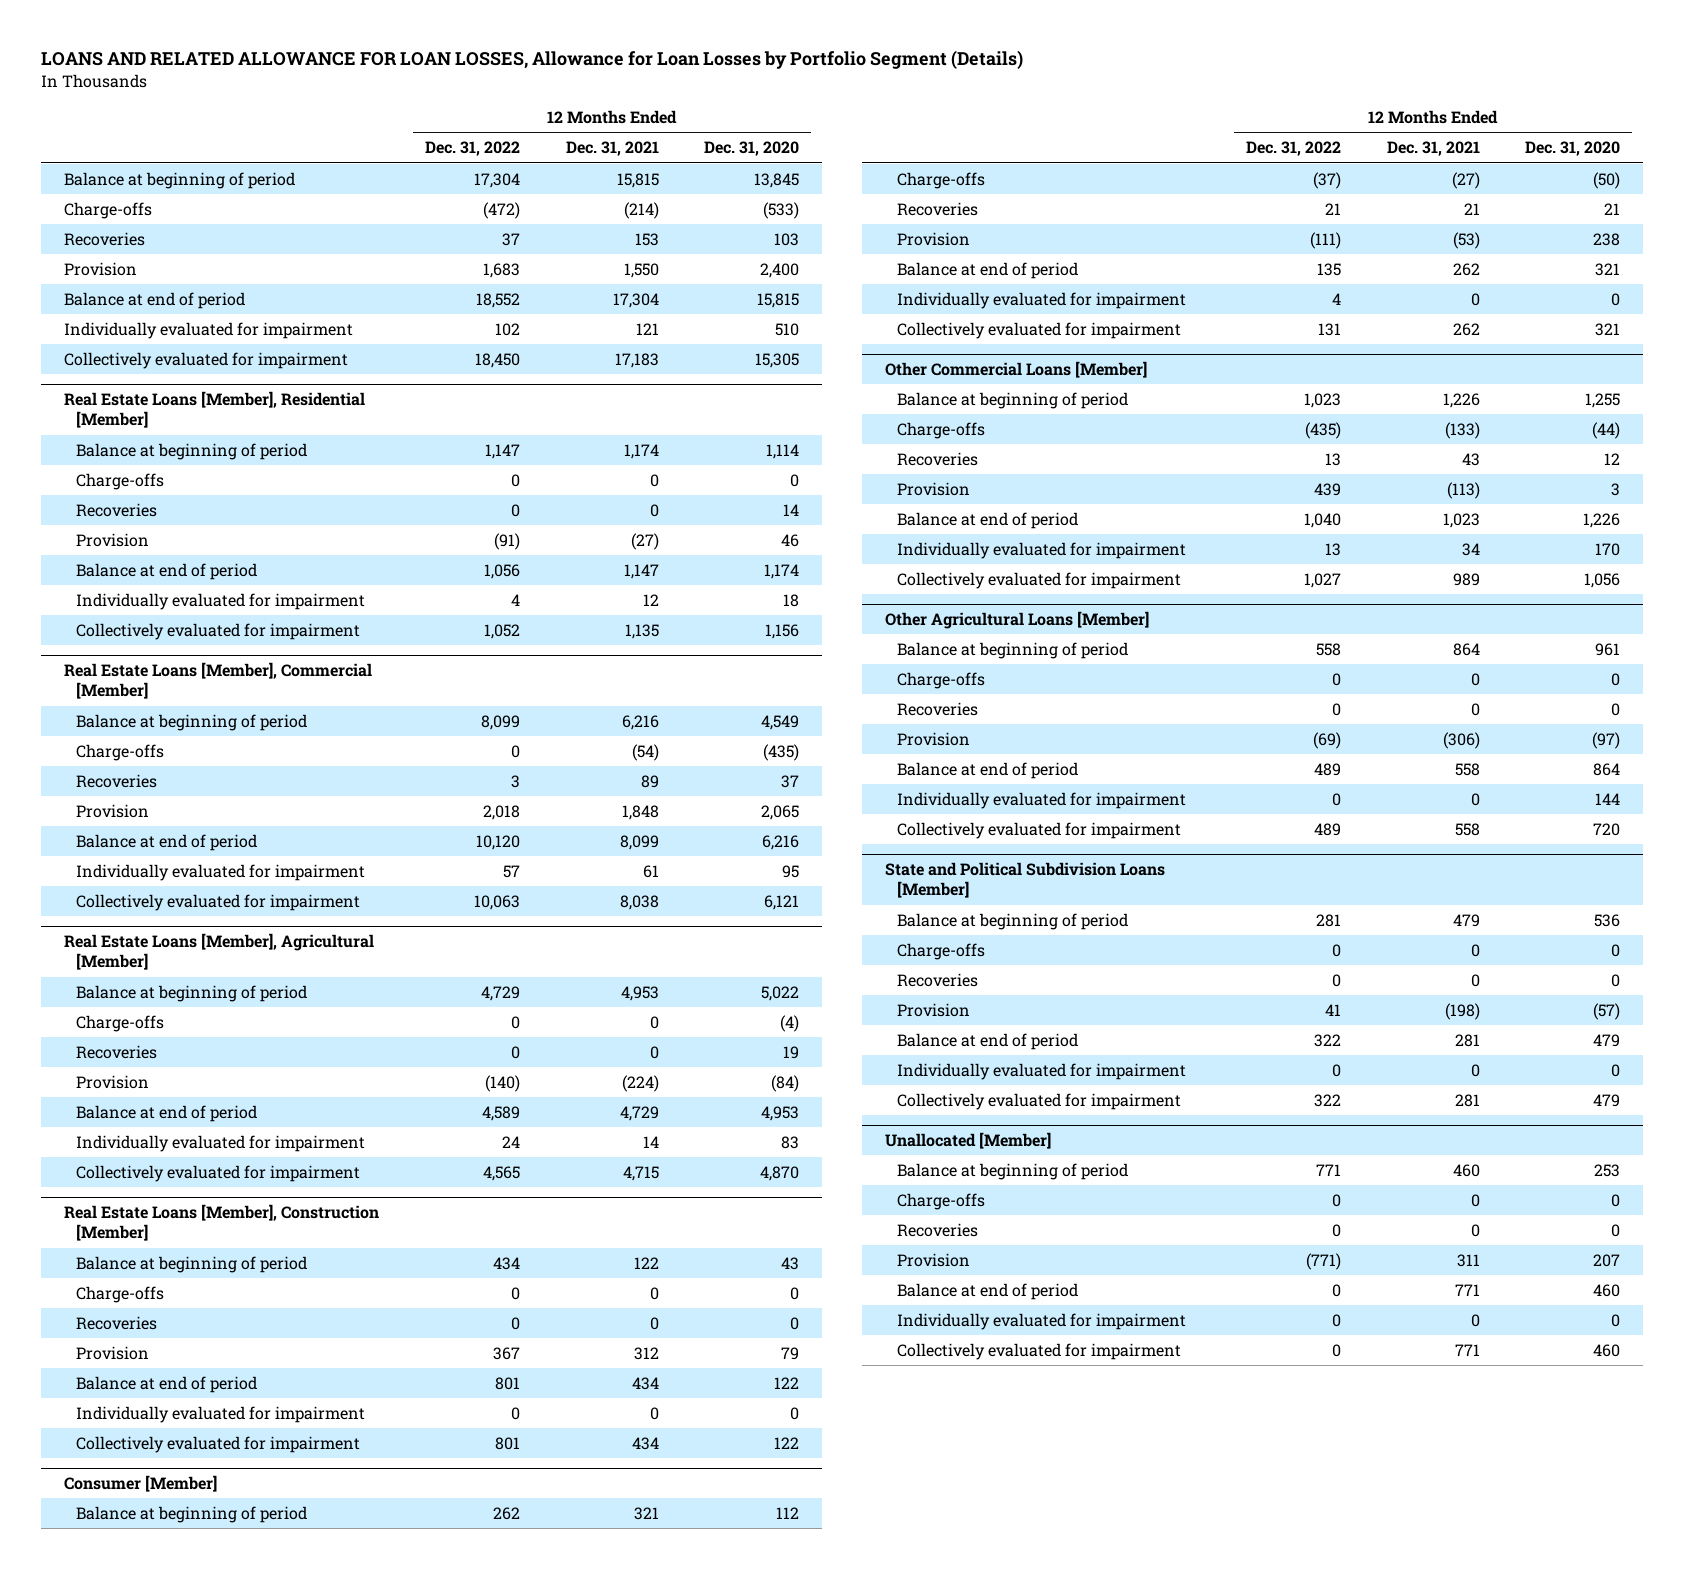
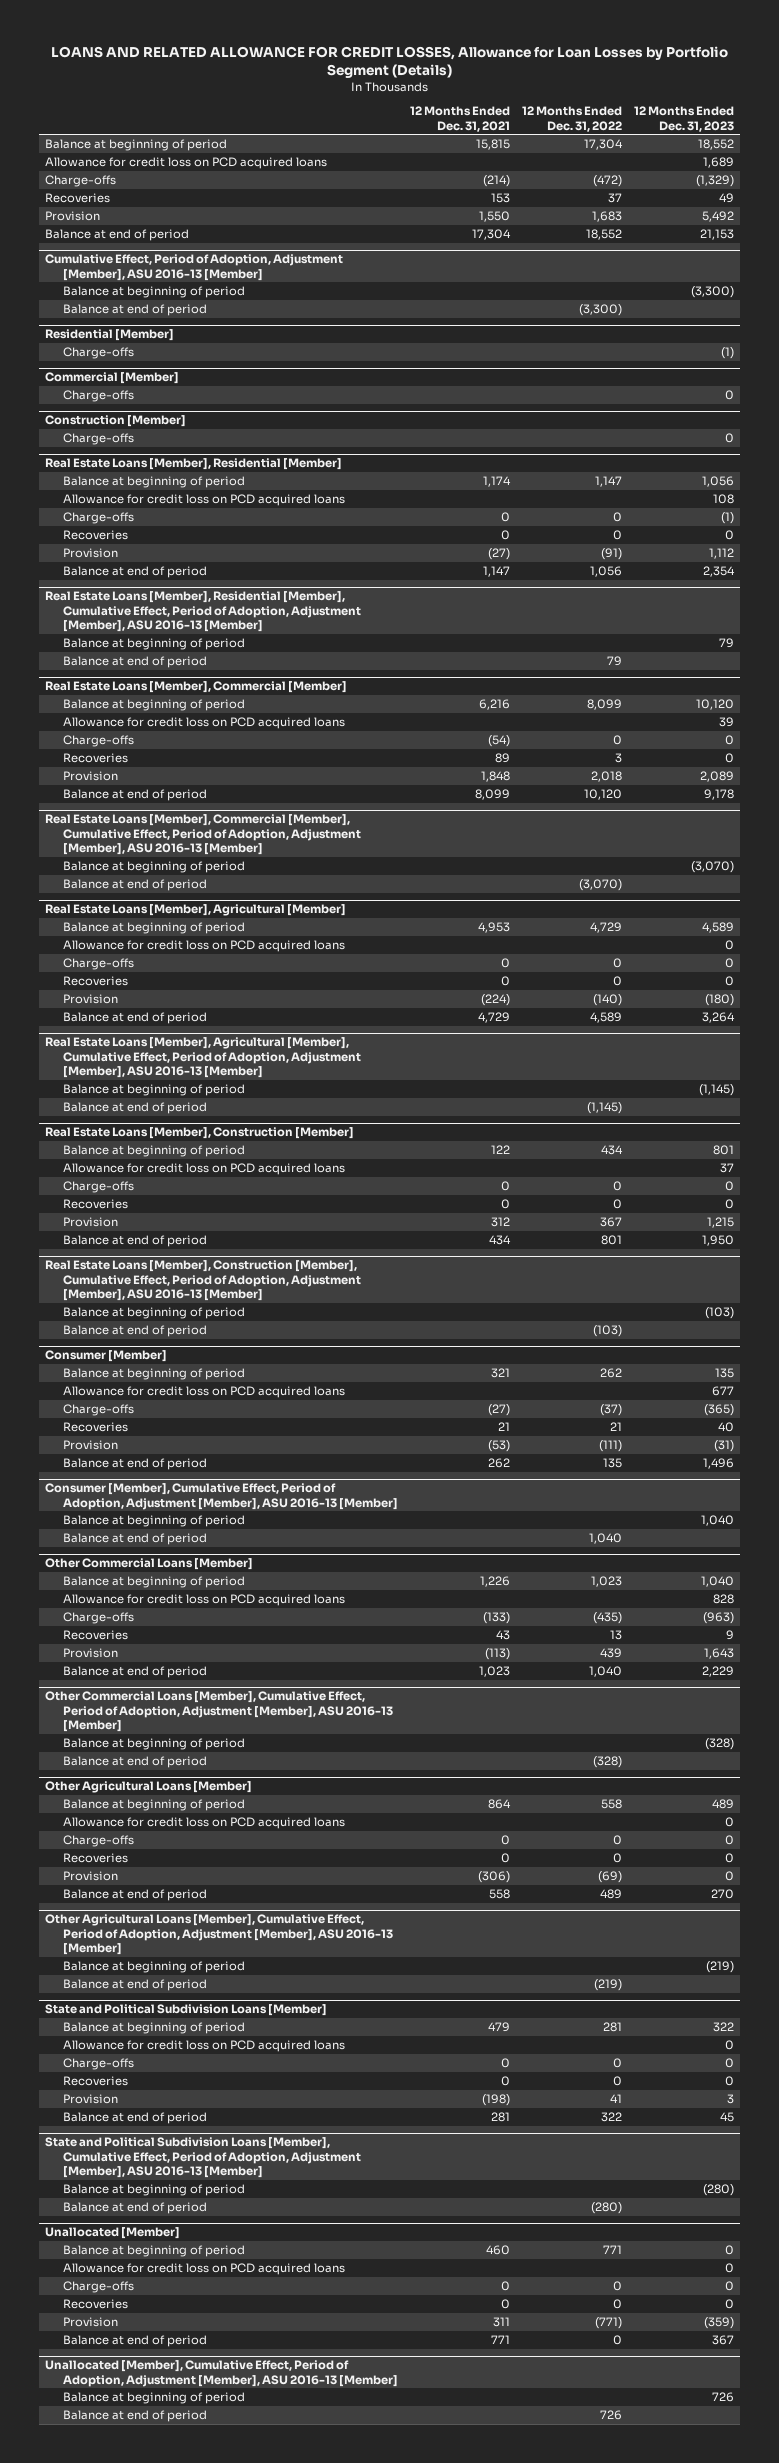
- LOANS AND RELATED ALLOWANCE FOR LOAN LOSSES, Allowance for Loan Losses by Portfolio Segment (Details)
+ LOANS AND RELATED ALLOWANCE FOR CREDIT LOSSES, Allowance for Loan Losses by Portfolio Segment (Details)
- | 12 Months Ended Dec. 31, 2022 | 12 Months Ended Dec. 31, 2021 | 12 Months Ended Dec. 31, 2020
+ | 12 Months Ended Dec. 31, 2021 | 12 Months Ended Dec. 31, 2022 | 12 Months Ended Dec. 31, 2023
+ Allowance for credit loss on PCD acquired loans | | | 1,689
- Individually evaluated for impairment | 102 | 121 | 510
- Collectively evaluated for impairment | 18,450 | 17,183 | 15,305
+ Cumulative Effect, Period of Adoption, Adjustment [Member], ASU 2016-13 [Member]
+ Balance at beginning of period | | | (3,300)
+ Balance at end of period | | (3,300) |
+ Residential [Member]
+ Charge-offs | | | (1)
+ Commercial [Member]
+ Charge-offs | | | 0
+ Construction [Member]
+ Charge-offs | | | 0
@ Real Estate Loans [Member], Residential [Member]
+ Allowance for credit loss on PCD acquired loans | | | 108
- Individually evaluated for impairment | 4 | 12 | 18
- Collectively evaluated for impairment | 1,052 | 1,135 | 1,156
+ Real Estate Loans [Member], Residential [Member], Cumulative Effect, Period of Adoption, Adjustment [Member], ASU 2016-13 [Member]
+ Balance at beginning of period | | | 79
+ Balance at end of period | | 79 |
@ Real Estate Loans [Member], Commercial [Member]
+ Allowance for credit loss on PCD acquired loans | | | 39
- Individually evaluated for impairment | 57 | 61 | 95
- Collectively evaluated for impairment | 10,063 | 8,038 | 6,121
+ Real Estate Loans [Member], Commercial [Member], Cumulative Effect, Period of Adoption, Adjustment [Member], ASU 2016-13 [Member]
+ Balance at beginning of period | | | (3,070)
+ Balance at end of period | | (3,070) |
@ Real Estate Loans [Member], Agricultural [Member]
+ Allowance for credit loss on PCD acquired loans | | | 0
- Individually evaluated for impairment | 24 | 14 | 83
- Collectively evaluated for impairment | 4,565 | 4,715 | 4,870
+ Real Estate Loans [Member], Agricultural [Member], Cumulative Effect, Period of Adoption, Adjustment [Member], ASU 2016-13 [Member]
+ Balance at beginning of period | | | (1,145)
+ Balance at end of period | | (1,145) |
@ Real Estate Loans [Member], Construction [Member]
+ Allowance for credit loss on PCD acquired loans | | | 37
- Individually evaluated for impairment | 0 | 0 | 0
- Collectively evaluated for impairment | 801 | 434 | 122
+ Real Estate Loans [Member], Construction [Member], Cumulative Effect, Period of Adoption, Adjustment [Member], ASU 2016-13 [Member]
+ Balance at beginning of period | | | (103)
+ Balance at end of period | | (103) |
@ Consumer [Member]
+ Allowance for credit loss on PCD acquired loans | | | 677
- Individually evaluated for impairment | 4 | 0 | 0
- Collectively evaluated for impairment | 131 | 262 | 321
+ Consumer [Member], Cumulative Effect, Period of Adoption, Adjustment [Member], ASU 2016-13 [Member]
+ Balance at beginning of period | | | 1,040
+ Balance at end of period | | 1,040 |
@ Other Commercial Loans [Member]
+ Allowance for credit loss on PCD acquired loans | | | 828
- Individually evaluated for impairment | 13 | 34 | 170
- Collectively evaluated for impairment | 1,027 | 989 | 1,056
+ Other Commercial Loans [Member], Cumulative Effect, Period of Adoption, Adjustment [Member], ASU 2016-13 [Member]
+ Balance at beginning of period | | | (328)
+ Balance at end of period | | (328) |
@ Other Agricultural Loans [Member]
+ Allowance for credit loss on PCD acquired loans | | | 0
- Individually evaluated for impairment | 0 | 0 | 144
- Collectively evaluated for impairment | 489 | 558 | 720
+ Other Agricultural Loans [Member], Cumulative Effect, Period of Adoption, Adjustment [Member], ASU 2016-13 [Member]
+ Balance at beginning of period | | | (219)
+ Balance at end of period | | (219) |
@ State and Political Subdivision Loans [Member]
+ Allowance for credit loss on PCD acquired loans | | | 0
- Individually evaluated for impairment | 0 | 0 | 0
- Collectively evaluated for impairment | 322 | 281 | 479
+ State and Political Subdivision Loans [Member], Cumulative Effect, Period of Adoption, Adjustment [Member], ASU 2016-13 [Member]
+ Balance at beginning of period | | | (280)
+ Balance at end of period | | (280) |
@ Unallocated [Member]
+ Allowance for credit loss on PCD acquired loans | | | 0
- Individually evaluated for impairment | 0 | 0 | 0
- Collectively evaluated for impairment | 0 | 771 | 460
+ Unallocated [Member], Cumulative Effect, Period of Adoption, Adjustment [Member], ASU 2016-13 [Member]
+ Balance at beginning of period | | | 726
+ Balance at end of period | | 726 |

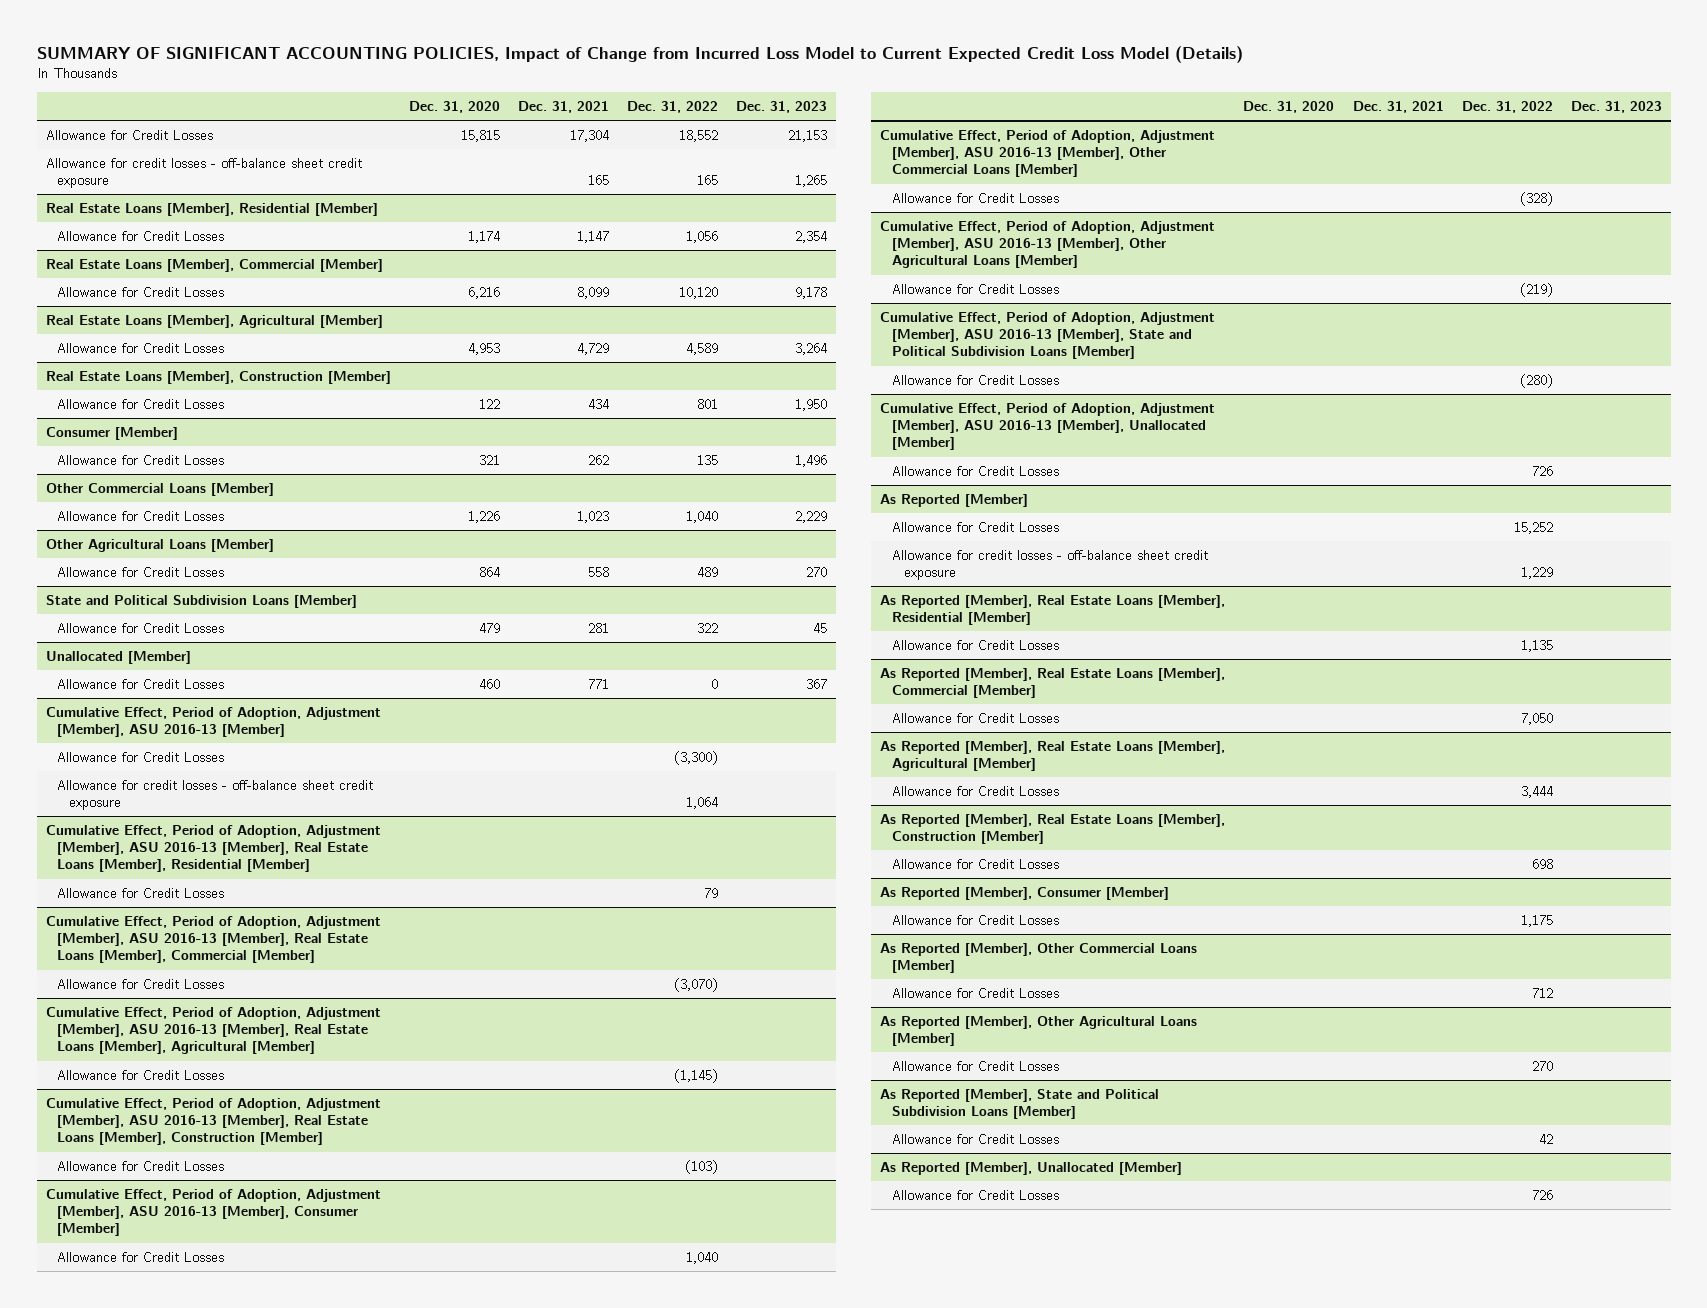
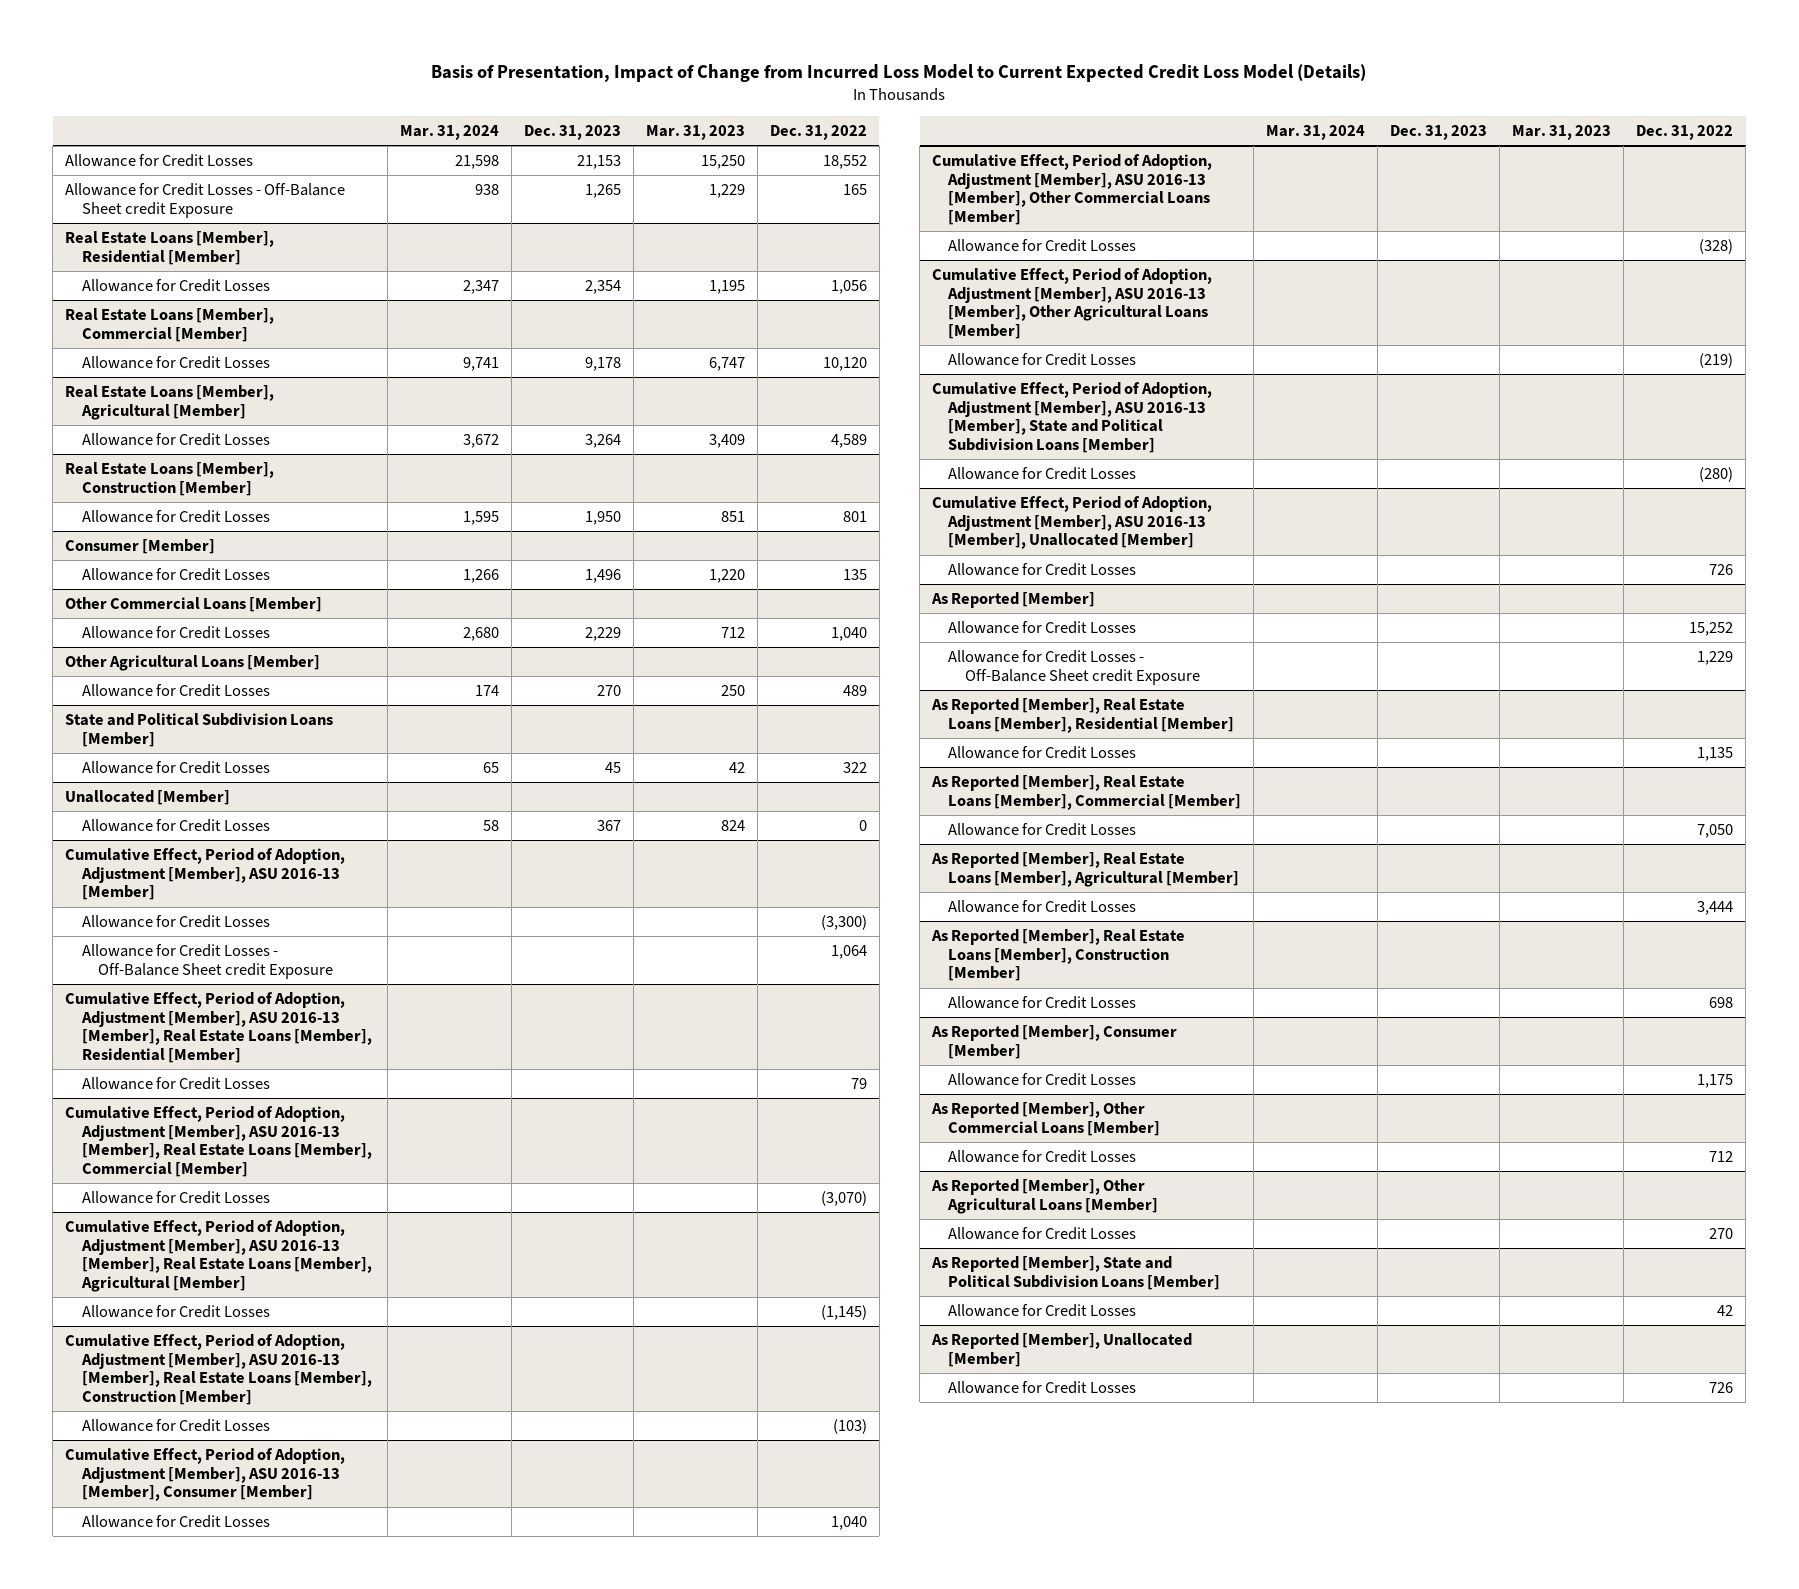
- SUMMARY OF SIGNIFICANT ACCOUNTING POLICIES, Impact of Change from Incurred Loss Model to Current Expected Credit Loss Model (Details)
+ Basis of Presentation, Impact of Change from Incurred Loss Model to Current Expected Credit Loss Model (Details)
- | Dec. 31, 2020 | Dec. 31, 2021 | Dec. 31, 2022 | Dec. 31, 2023
+ | Mar. 31, 2024 | Dec. 31, 2023 | Mar. 31, 2023 | Dec. 31, 2022
- Allowance for credit losses - off-balance sheet credit exposure | | 165 | 165 | 1,265
+ Allowance for Credit Losses - Off-Balance Sheet credit Exposure | 938 | 1,265 | 1,229 | 165
@ Cumulative Effect, Period of Adoption, Adjustment [Member], ASU 2016-13 [Member]
- Allowance for credit losses - off-balance sheet credit exposure | | | 1,064 |
+ Allowance for Credit Losses - Off-Balance Sheet credit Exposure | | | | 1,064
@ As Reported [Member]
- Allowance for credit losses - off-balance sheet credit exposure | | | 1,229 |
+ Allowance for Credit Losses - Off-Balance Sheet credit Exposure | | | | 1,229

